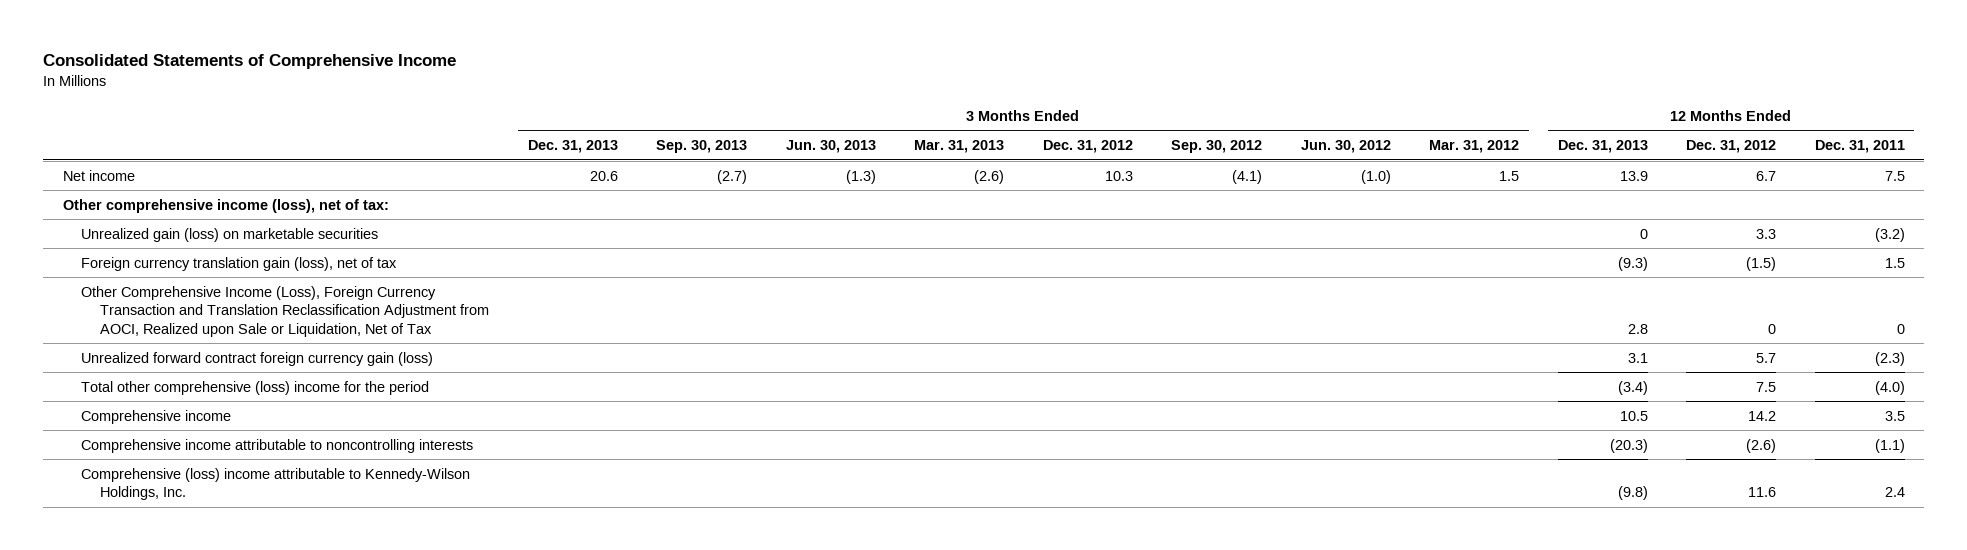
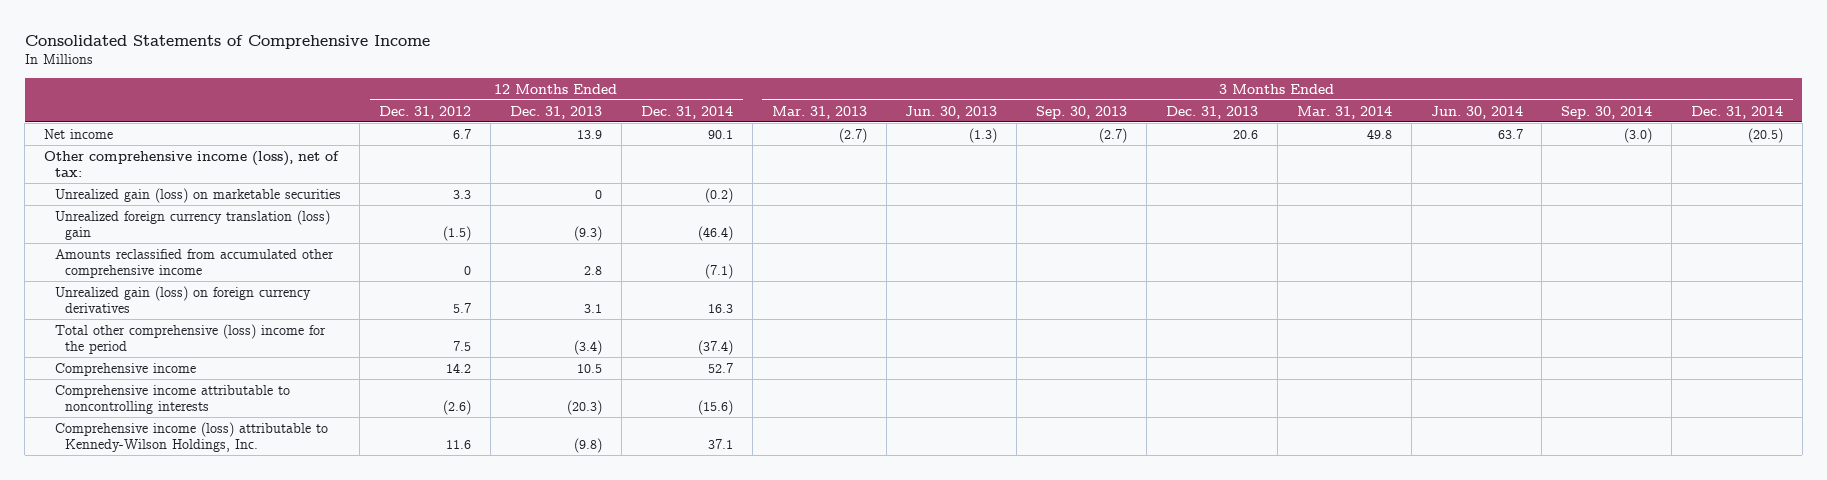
- | 3 Months Ended Dec. 31, 2013 | 3 Months Ended Sep. 30, 2013 | 3 Months Ended Jun. 30, 2013 | 3 Months Ended Mar. 31, 2013 | 3 Months Ended Dec. 31, 2012 | 3 Months Ended Sep. 30, 2012 | 3 Months Ended Jun. 30, 2012 | 3 Months Ended Mar. 31, 2012 | 12 Months Ended Dec. 31, 2013 | 12 Months Ended Dec. 31, 2012 | 12 Months Ended Dec. 31, 2011
+ | 12 Months Ended Dec. 31, 2012 | 12 Months Ended Dec. 31, 2013 | 12 Months Ended Dec. 31, 2014 | 3 Months Ended Mar. 31, 2013 | 3 Months Ended Jun. 30, 2013 | 3 Months Ended Sep. 30, 2013 | 3 Months Ended Dec. 31, 2013 | 3 Months Ended Mar. 31, 2014 | 3 Months Ended Jun. 30, 2014 | 3 Months Ended Sep. 30, 2014 | 3 Months Ended Dec. 31, 2014
- Net income | 20.6 | (2.7) | (1.3) | (2.6) | 10.3 | (4.1) | (1.0) | 1.5 | 13.9 | 6.7 | 7.5
+ Net income | 6.7 | 13.9 | 90.1 | (2.7) | (1.3) | (2.7) | 20.6 | 49.8 | 63.7 | (3.0) | (20.5)
- Foreign currency translation gain (loss), net of tax | | | | | | | | | (9.3) | (1.5) | 1.5
- Other Comprehensive Income (Loss), Foreign Currency Transaction and Translation Reclassification Adjustment from AOCI, Realized upon Sale or Liquidation, Net of Tax | | | | | | | | | 2.8 | 0 | 0
- Unrealized forward contract foreign currency gain (loss) | | | | | | | | | 3.1 | 5.7 | (2.3)
+ Unrealized foreign currency translation (loss) gain | (1.5) | (9.3) | (46.4) | | | | | | | |
+ Amounts reclassified from accumulated other comprehensive income | 0 | 2.8 | (7.1) | | | | | | | |
+ Unrealized gain (loss) on foreign currency derivatives | 5.7 | 3.1 | 16.3 | | | | | | | |
- Comprehensive (loss) income attributable to Kennedy-Wilson Holdings, Inc. | | | | | | | | | (9.8) | 11.6 | 2.4
+ Comprehensive income (loss) attributable to Kennedy-Wilson Holdings, Inc. | 11.6 | (9.8) | 37.1 | | | | | | | |

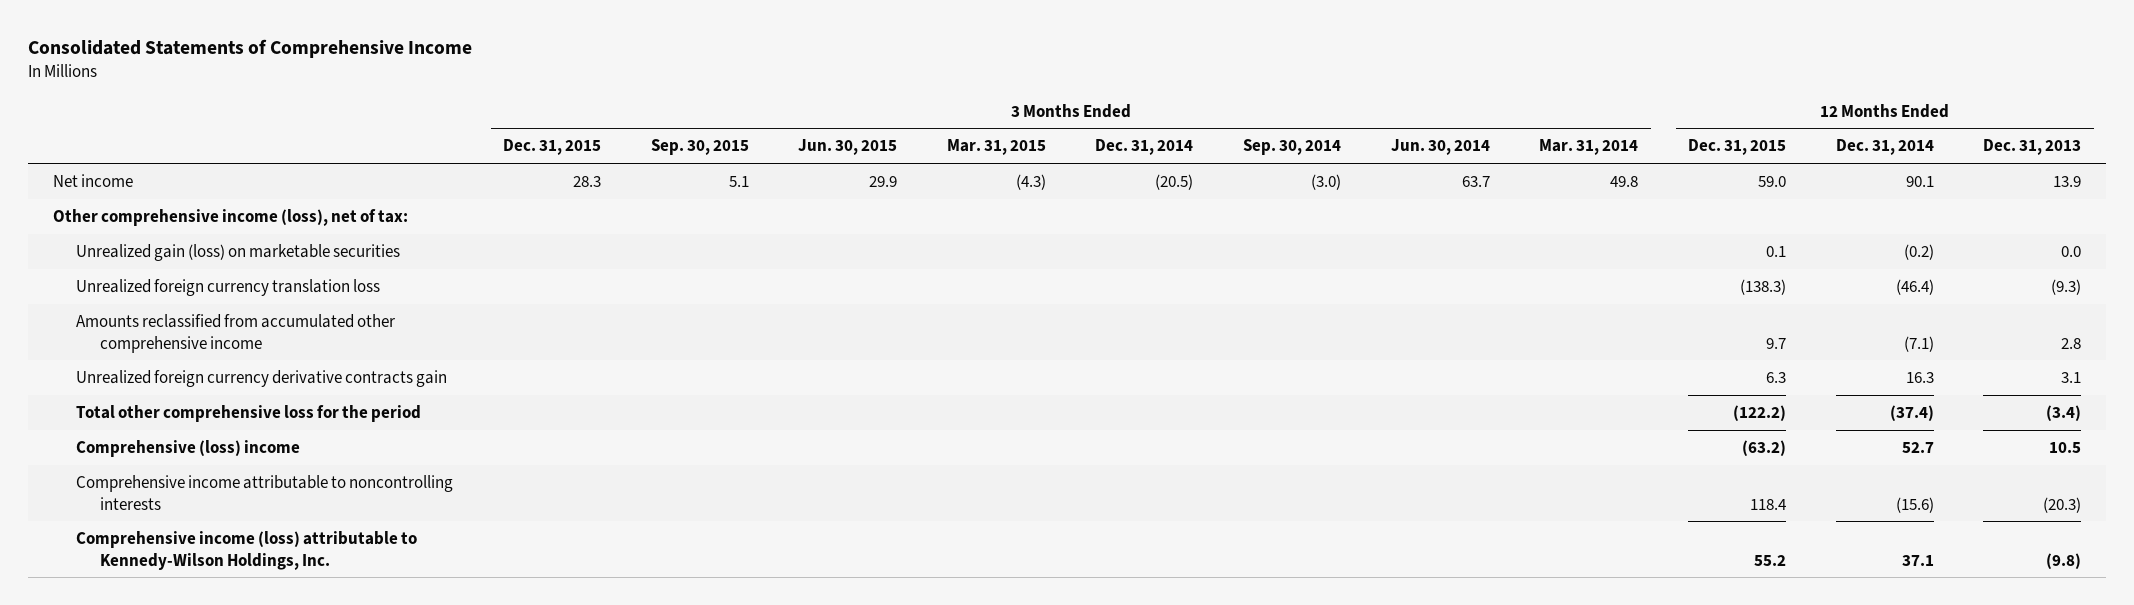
- | 12 Months Ended Dec. 31, 2012 | 12 Months Ended Dec. 31, 2013 | 12 Months Ended Dec. 31, 2014 | 3 Months Ended Mar. 31, 2013 | 3 Months Ended Jun. 30, 2013 | 3 Months Ended Sep. 30, 2013 | 3 Months Ended Dec. 31, 2013 | 3 Months Ended Mar. 31, 2014 | 3 Months Ended Jun. 30, 2014 | 3 Months Ended Sep. 30, 2014 | 3 Months Ended Dec. 31, 2014
+ | 3 Months Ended Dec. 31, 2015 | 3 Months Ended Sep. 30, 2015 | 3 Months Ended Jun. 30, 2015 | 3 Months Ended Mar. 31, 2015 | 3 Months Ended Dec. 31, 2014 | 3 Months Ended Sep. 30, 2014 | 3 Months Ended Jun. 30, 2014 | 3 Months Ended Mar. 31, 2014 | 12 Months Ended Dec. 31, 2015 | 12 Months Ended Dec. 31, 2014 | 12 Months Ended Dec. 31, 2013
- Unrealized gain (loss) on marketable securities | 3.3 | 0 | (0.2) | | | | | | | |
- Unrealized foreign currency translation (loss) gain | (1.5) | (9.3) | (46.4) | | | | | | | |
+ Unrealized gain (loss) on marketable securities | | | | | | | | | 0.1 | (0.2) | 0.0
+ Unrealized foreign currency translation loss | | | | | | | | | (138.3) | (46.4) | (9.3)
- Unrealized gain (loss) on foreign currency derivatives | 5.7 | 3.1 | 16.3 | | | | | | | |
- Total other comprehensive (loss) income for the period | 7.5 | (3.4) | (37.4) | | | | | | | |
- Comprehensive income | 14.2 | 10.5 | 52.7 | | | | | | | |
+ Unrealized foreign currency derivative contracts gain | | | | | | | | | 6.3 | 16.3 | 3.1
+ Total other comprehensive loss for the period | | | | | | | | | (122.2) | (37.4) | (3.4)
+ Comprehensive (loss) income | | | | | | | | | (63.2) | 52.7 | 10.5

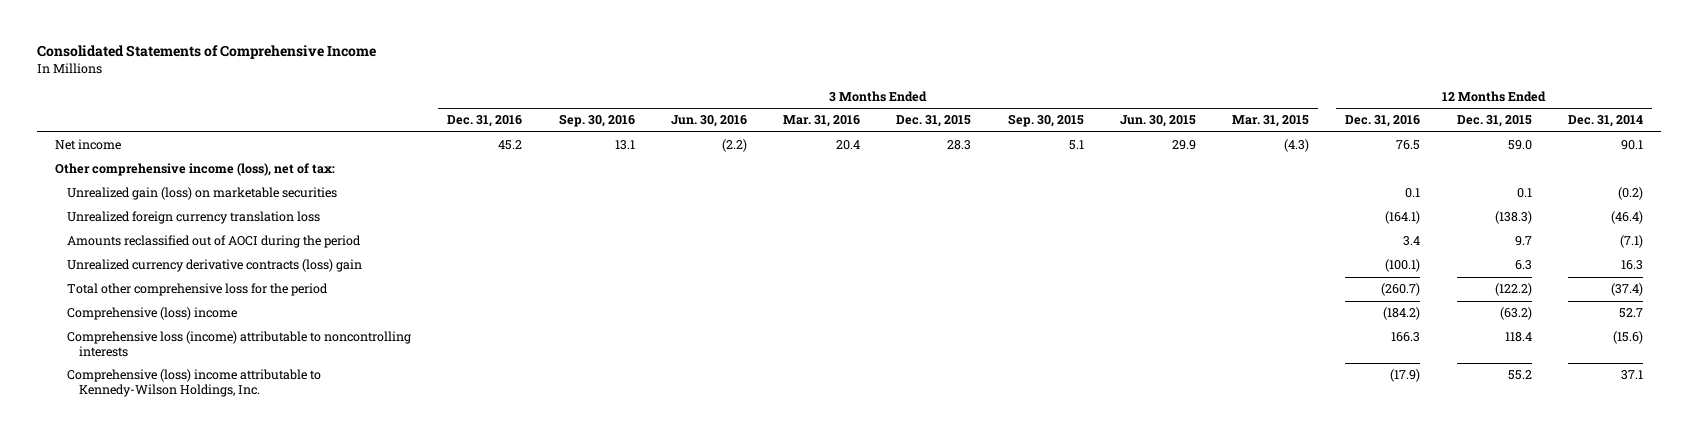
- | 3 Months Ended Dec. 31, 2015 | 3 Months Ended Sep. 30, 2015 | 3 Months Ended Jun. 30, 2015 | 3 Months Ended Mar. 31, 2015 | 3 Months Ended Dec. 31, 2014 | 3 Months Ended Sep. 30, 2014 | 3 Months Ended Jun. 30, 2014 | 3 Months Ended Mar. 31, 2014 | 12 Months Ended Dec. 31, 2015 | 12 Months Ended Dec. 31, 2014 | 12 Months Ended Dec. 31, 2013
+ | 3 Months Ended Dec. 31, 2016 | 3 Months Ended Sep. 30, 2016 | 3 Months Ended Jun. 30, 2016 | 3 Months Ended Mar. 31, 2016 | 3 Months Ended Dec. 31, 2015 | 3 Months Ended Sep. 30, 2015 | 3 Months Ended Jun. 30, 2015 | 3 Months Ended Mar. 31, 2015 | 12 Months Ended Dec. 31, 2016 | 12 Months Ended Dec. 31, 2015 | 12 Months Ended Dec. 31, 2014
- Amounts reclassified from accumulated other comprehensive income | | | | | | | | | 9.7 | (7.1) | 2.8
- Unrealized foreign currency derivative contracts gain | | | | | | | | | 6.3 | 16.3 | 3.1
+ Amounts reclassified out of AOCI during the period | | | | | | | | | 3.4 | 9.7 | (7.1)
+ Unrealized currency derivative contracts (loss) gain | | | | | | | | | (100.1) | 6.3 | 16.3
- Comprehensive income attributable to noncontrolling interests | | | | | | | | | 118.4 | (15.6) | (20.3)
- Comprehensive income (loss) attributable to Kennedy-Wilson Holdings, Inc. | | | | | | | | | 55.2 | 37.1 | (9.8)
+ Comprehensive loss (income) attributable to noncontrolling interests | | | | | | | | | 166.3 | 118.4 | (15.6)
+ Comprehensive (loss) income attributable to Kennedy-Wilson Holdings, Inc. | | | | | | | | | (17.9) | 55.2 | 37.1

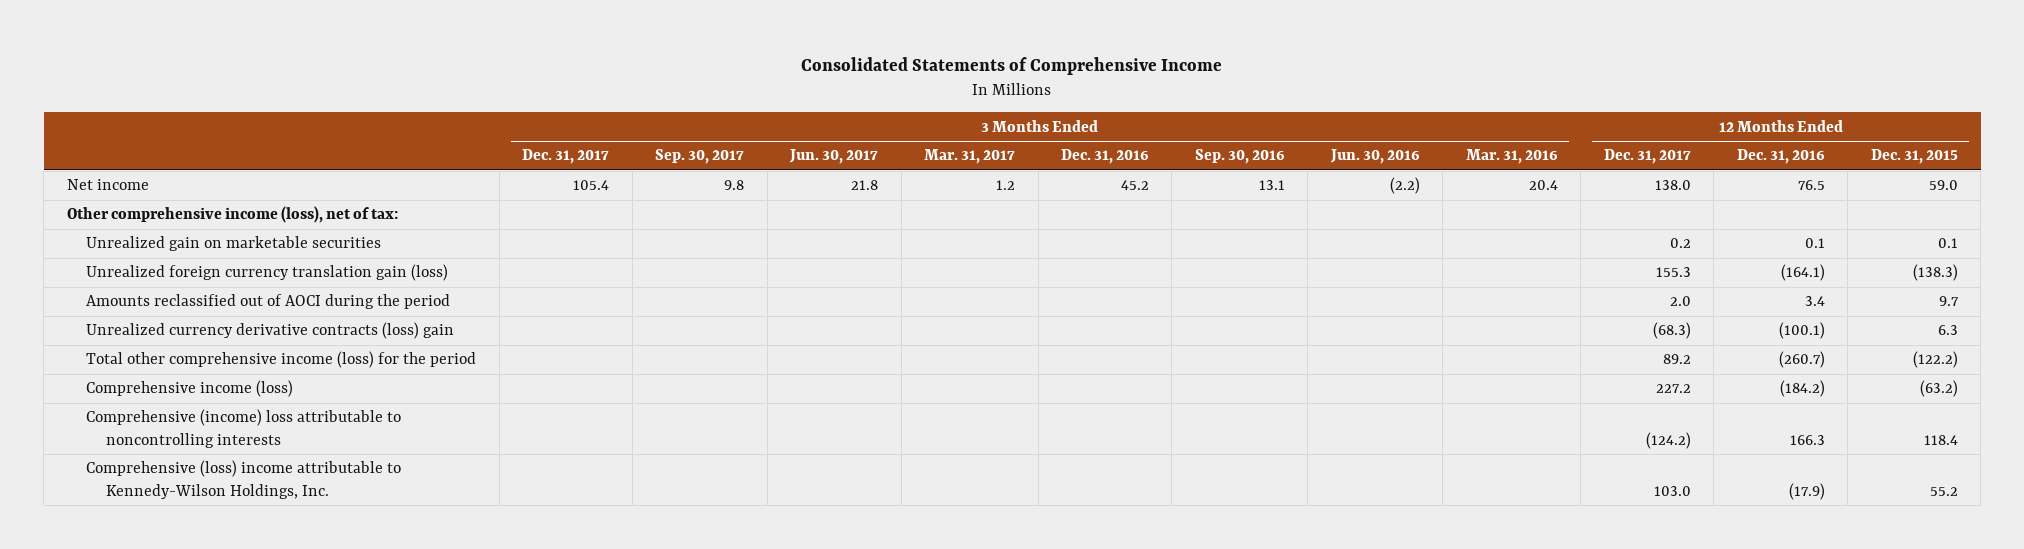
- | 3 Months Ended Dec. 31, 2016 | 3 Months Ended Sep. 30, 2016 | 3 Months Ended Jun. 30, 2016 | 3 Months Ended Mar. 31, 2016 | 3 Months Ended Dec. 31, 2015 | 3 Months Ended Sep. 30, 2015 | 3 Months Ended Jun. 30, 2015 | 3 Months Ended Mar. 31, 2015 | 12 Months Ended Dec. 31, 2016 | 12 Months Ended Dec. 31, 2015 | 12 Months Ended Dec. 31, 2014
+ | 3 Months Ended Dec. 31, 2017 | 3 Months Ended Sep. 30, 2017 | 3 Months Ended Jun. 30, 2017 | 3 Months Ended Mar. 31, 2017 | 3 Months Ended Dec. 31, 2016 | 3 Months Ended Sep. 30, 2016 | 3 Months Ended Jun. 30, 2016 | 3 Months Ended Mar. 31, 2016 | 12 Months Ended Dec. 31, 2017 | 12 Months Ended Dec. 31, 2016 | 12 Months Ended Dec. 31, 2015
- Unrealized gain (loss) on marketable securities | | | | | | | | | 0.1 | 0.1 | (0.2)
- Unrealized foreign currency translation loss | | | | | | | | | (164.1) | (138.3) | (46.4)
+ Unrealized gain on marketable securities | | | | | | | | | 0.2 | 0.1 | 0.1
+ Unrealized foreign currency translation gain (loss) | | | | | | | | | 155.3 | (164.1) | (138.3)
- Total other comprehensive loss for the period | | | | | | | | | (260.7) | (122.2) | (37.4)
- Comprehensive (loss) income | | | | | | | | | (184.2) | (63.2) | 52.7
- Comprehensive loss (income) attributable to noncontrolling interests | | | | | | | | | 166.3 | 118.4 | (15.6)
+ Total other comprehensive income (loss) for the period | | | | | | | | | 89.2 | (260.7) | (122.2)
+ Comprehensive income (loss) | | | | | | | | | 227.2 | (184.2) | (63.2)
+ Comprehensive (income) loss attributable to noncontrolling interests | | | | | | | | | (124.2) | 166.3 | 118.4

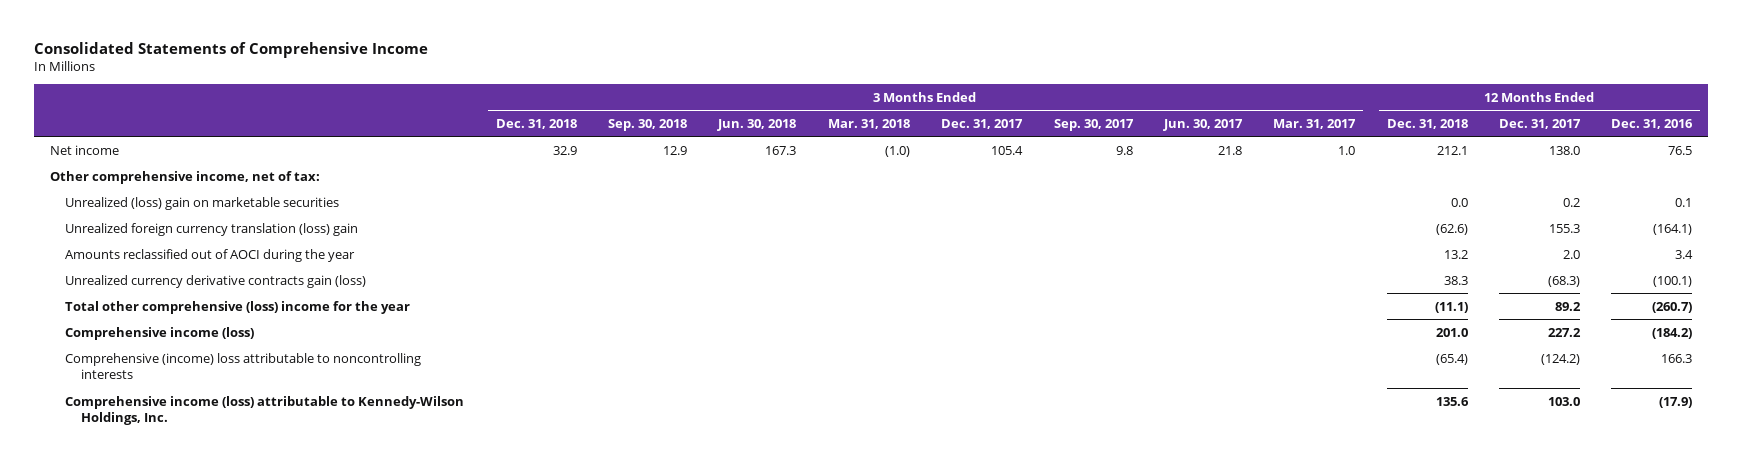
- | 3 Months Ended Dec. 31, 2017 | 3 Months Ended Sep. 30, 2017 | 3 Months Ended Jun. 30, 2017 | 3 Months Ended Mar. 31, 2017 | 3 Months Ended Dec. 31, 2016 | 3 Months Ended Sep. 30, 2016 | 3 Months Ended Jun. 30, 2016 | 3 Months Ended Mar. 31, 2016 | 12 Months Ended Dec. 31, 2017 | 12 Months Ended Dec. 31, 2016 | 12 Months Ended Dec. 31, 2015
+ | 3 Months Ended Dec. 31, 2018 | 3 Months Ended Sep. 30, 2018 | 3 Months Ended Jun. 30, 2018 | 3 Months Ended Mar. 31, 2018 | 3 Months Ended Dec. 31, 2017 | 3 Months Ended Sep. 30, 2017 | 3 Months Ended Jun. 30, 2017 | 3 Months Ended Mar. 31, 2017 | 12 Months Ended Dec. 31, 2018 | 12 Months Ended Dec. 31, 2017 | 12 Months Ended Dec. 31, 2016
- Net income | 105.4 | 9.8 | 21.8 | 1.2 | 45.2 | 13.1 | (2.2) | 20.4 | 138.0 | 76.5 | 59.0
- Other comprehensive income (loss), net of tax:
- Unrealized gain on marketable securities | | | | | | | | | 0.2 | 0.1 | 0.1
- Unrealized foreign currency translation gain (loss) | | | | | | | | | 155.3 | (164.1) | (138.3)
- Amounts reclassified out of AOCI during the period | | | | | | | | | 2.0 | 3.4 | 9.7
- Unrealized currency derivative contracts (loss) gain | | | | | | | | | (68.3) | (100.1) | 6.3
- Total other comprehensive income (loss) for the period | | | | | | | | | 89.2 | (260.7) | (122.2)
+ Net income | 32.9 | 12.9 | 167.3 | (1.0) | 105.4 | 9.8 | 21.8 | 1.0 | 212.1 | 138.0 | 76.5
+ Other comprehensive income, net of tax:
+ Unrealized (loss) gain on marketable securities | | | | | | | | | 0.0 | 0.2 | 0.1
+ Unrealized foreign currency translation (loss) gain | | | | | | | | | (62.6) | 155.3 | (164.1)
+ Amounts reclassified out of AOCI during the year | | | | | | | | | 13.2 | 2.0 | 3.4
+ Unrealized currency derivative contracts gain (loss) | | | | | | | | | 38.3 | (68.3) | (100.1)
+ Total other comprehensive (loss) income for the year | | | | | | | | | (11.1) | 89.2 | (260.7)
- Comprehensive (loss) income attributable to Kennedy-Wilson Holdings, Inc. | | | | | | | | | 103.0 | (17.9) | 55.2
+ Comprehensive income (loss) attributable to Kennedy-Wilson Holdings, Inc. | | | | | | | | | 135.6 | 103.0 | (17.9)

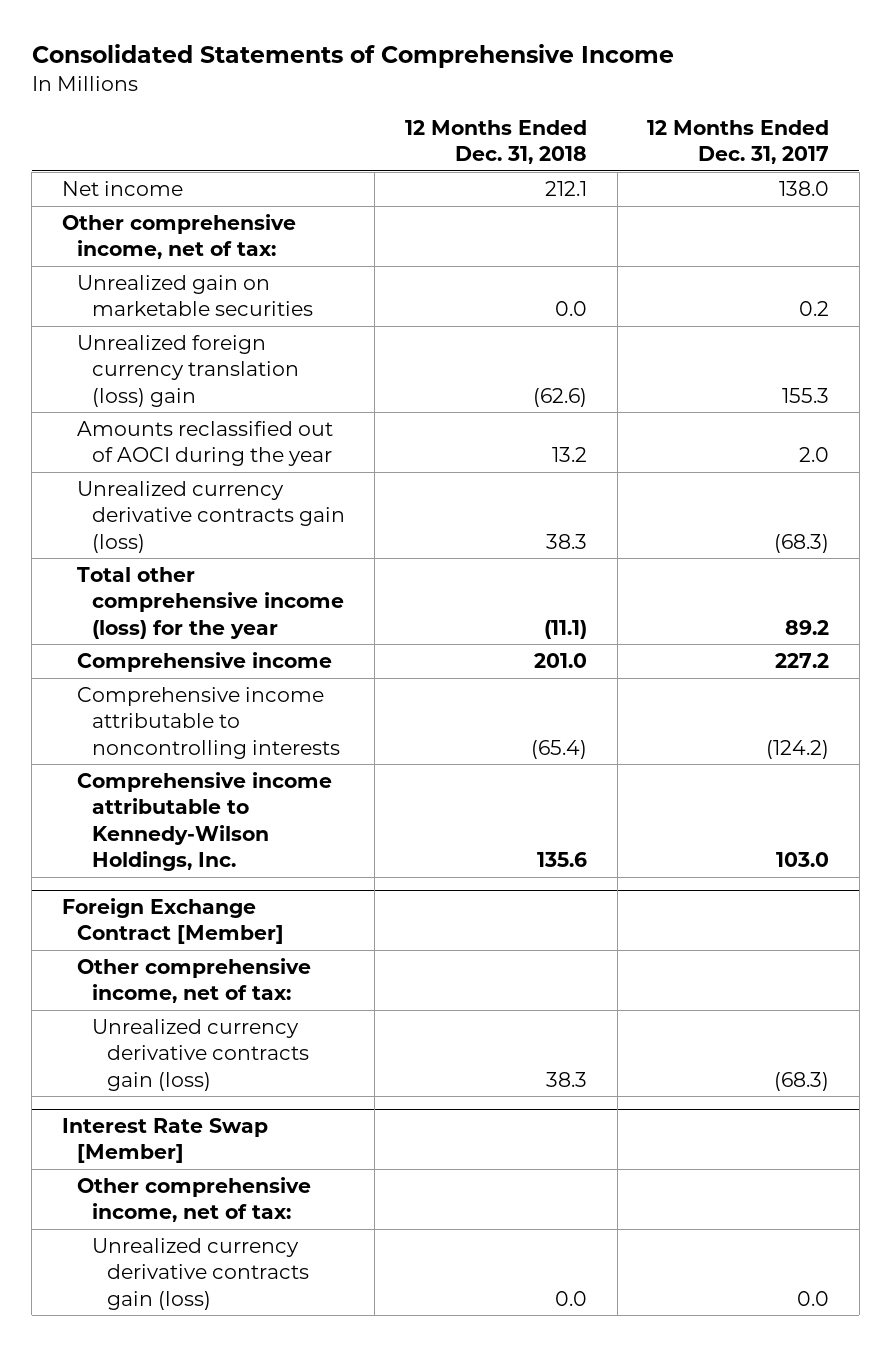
- | 3 Months Ended Dec. 31, 2018 | 3 Months Ended Sep. 30, 2018 | 3 Months Ended Jun. 30, 2018 | 3 Months Ended Mar. 31, 2018 | 3 Months Ended Dec. 31, 2017 | 3 Months Ended Sep. 30, 2017 | 3 Months Ended Jun. 30, 2017 | 3 Months Ended Mar. 31, 2017 | 12 Months Ended Dec. 31, 2018 | 12 Months Ended Dec. 31, 2017 | 12 Months Ended Dec. 31, 2016
+ | 12 Months Ended Dec. 31, 2018 | 12 Months Ended Dec. 31, 2017
- Unrealized (loss) gain on marketable securities | | | | | | | | | 0.0 | 0.2 | 0.1
+ Unrealized gain on marketable securities | 0.0 | 0.2
- Total other comprehensive (loss) income for the year | | | | | | | | | (11.1) | 89.2 | (260.7)
- Comprehensive income (loss) | | | | | | | | | 201.0 | 227.2 | (184.2)
- Comprehensive (income) loss attributable to noncontrolling interests | | | | | | | | | (65.4) | (124.2) | 166.3
- Comprehensive income (loss) attributable to Kennedy-Wilson Holdings, Inc. | | | | | | | | | 135.6 | 103.0 | (17.9)
+ Total other comprehensive income (loss) for the year | (11.1) | 89.2
+ Comprehensive income | 201.0 | 227.2
+ Comprehensive income attributable to noncontrolling interests | (65.4) | (124.2)
+ Comprehensive income attributable to Kennedy-Wilson Holdings, Inc. | 135.6 | 103.0
+ Foreign Exchange Contract [Member]
+ Other comprehensive income, net of tax:
+ Unrealized currency derivative contracts gain (loss) | 38.3 | (68.3)
+ Interest Rate Swap [Member]
+ Other comprehensive income, net of tax:
+ Unrealized currency derivative contracts gain (loss) | 0.0 | 0.0

